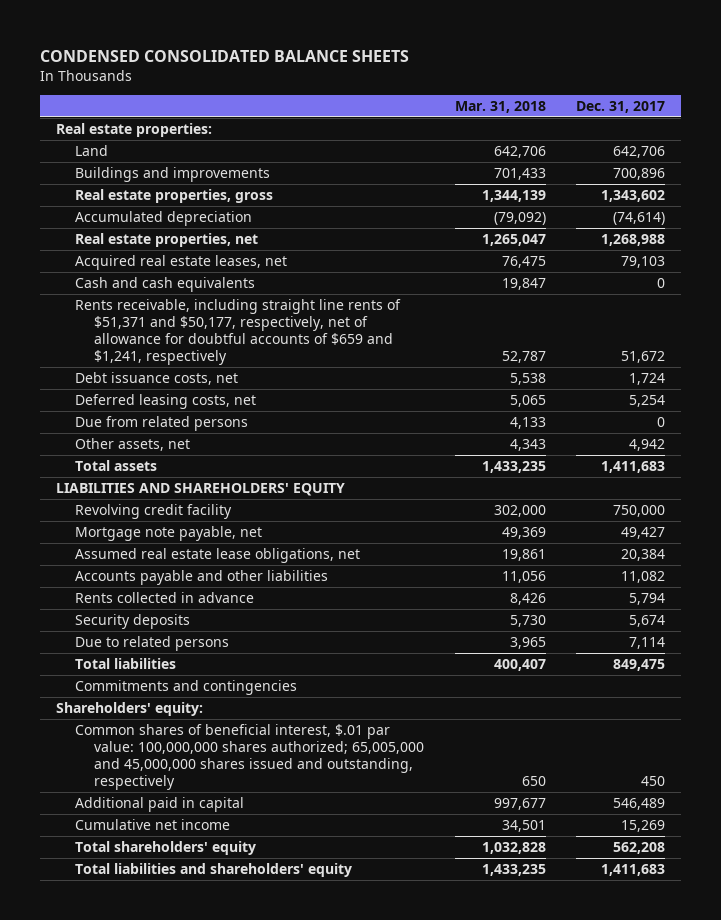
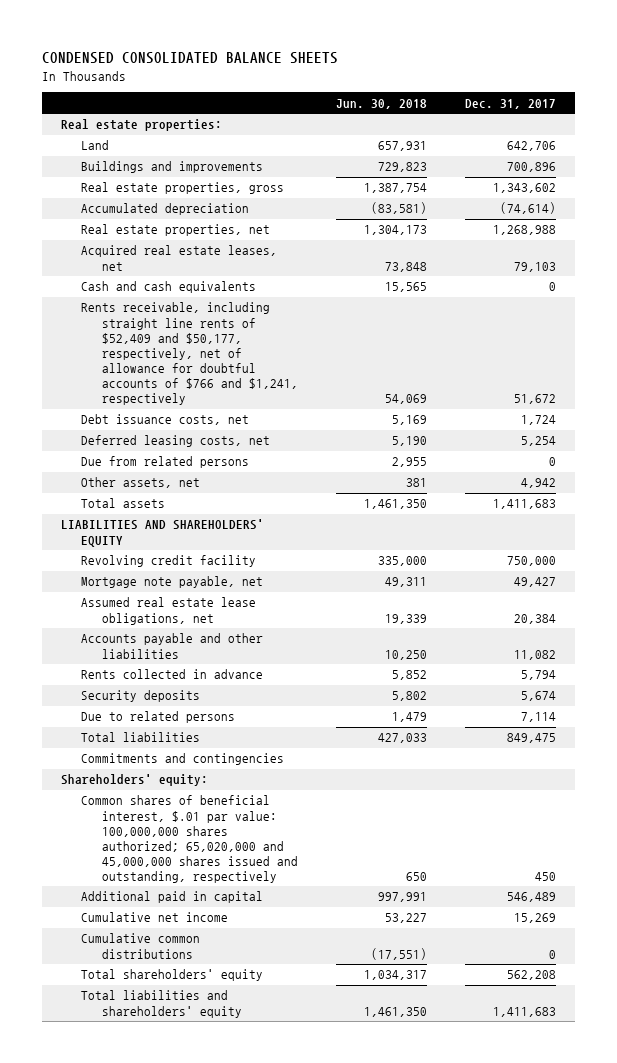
- | Mar. 31, 2018 | Dec. 31, 2017
+ | Jun. 30, 2018 | Dec. 31, 2017
- Rents receivable, including straight line rents of $51,371 and $50,177, respectively, net of allowance for doubtful accounts of $659 and $1,241, respectively | 52,787 | 51,672
+ Rents receivable, including straight line rents of $52,409 and $50,177, respectively, net of allowance for doubtful accounts of $766 and $1,241, respectively | 54,069 | 51,672
- Common shares of beneficial interest, $.01 par value: 100,000,000 shares authorized; 65,005,000 and 45,000,000 shares issued and outstanding, respectively | 650 | 450
+ Common shares of beneficial interest, $.01 par value: 100,000,000 shares authorized; 65,020,000 and 45,000,000 shares issued and outstanding, respectively | 650 | 450
+ Cumulative common distributions | (17,551) | 0

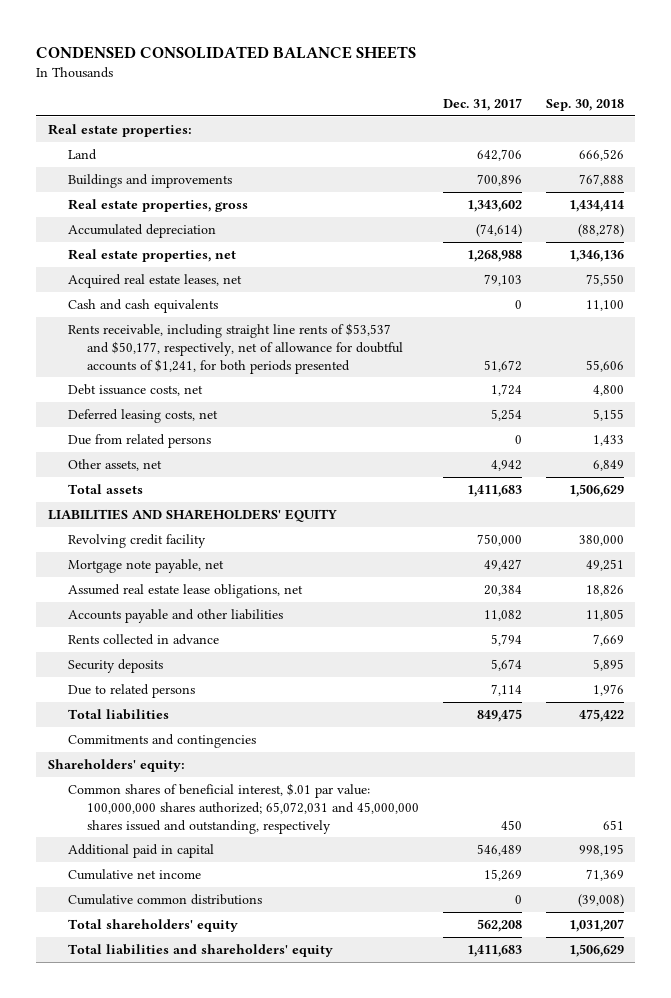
- | Jun. 30, 2018 | Dec. 31, 2017
+ | Dec. 31, 2017 | Sep. 30, 2018
- Rents receivable, including straight line rents of $52,409 and $50,177, respectively, net of allowance for doubtful accounts of $766 and $1,241, respectively | 54,069 | 51,672
+ Rents receivable, including straight line rents of $53,537 and $50,177, respectively, net of allowance for doubtful accounts of $1,241, for both periods presented | 51,672 | 55,606
- Common shares of beneficial interest, $.01 par value: 100,000,000 shares authorized; 65,020,000 and 45,000,000 shares issued and outstanding, respectively | 650 | 450
+ Common shares of beneficial interest, $.01 par value: 100,000,000 shares authorized; 65,072,031 and 45,000,000 shares issued and outstanding, respectively | 450 | 651

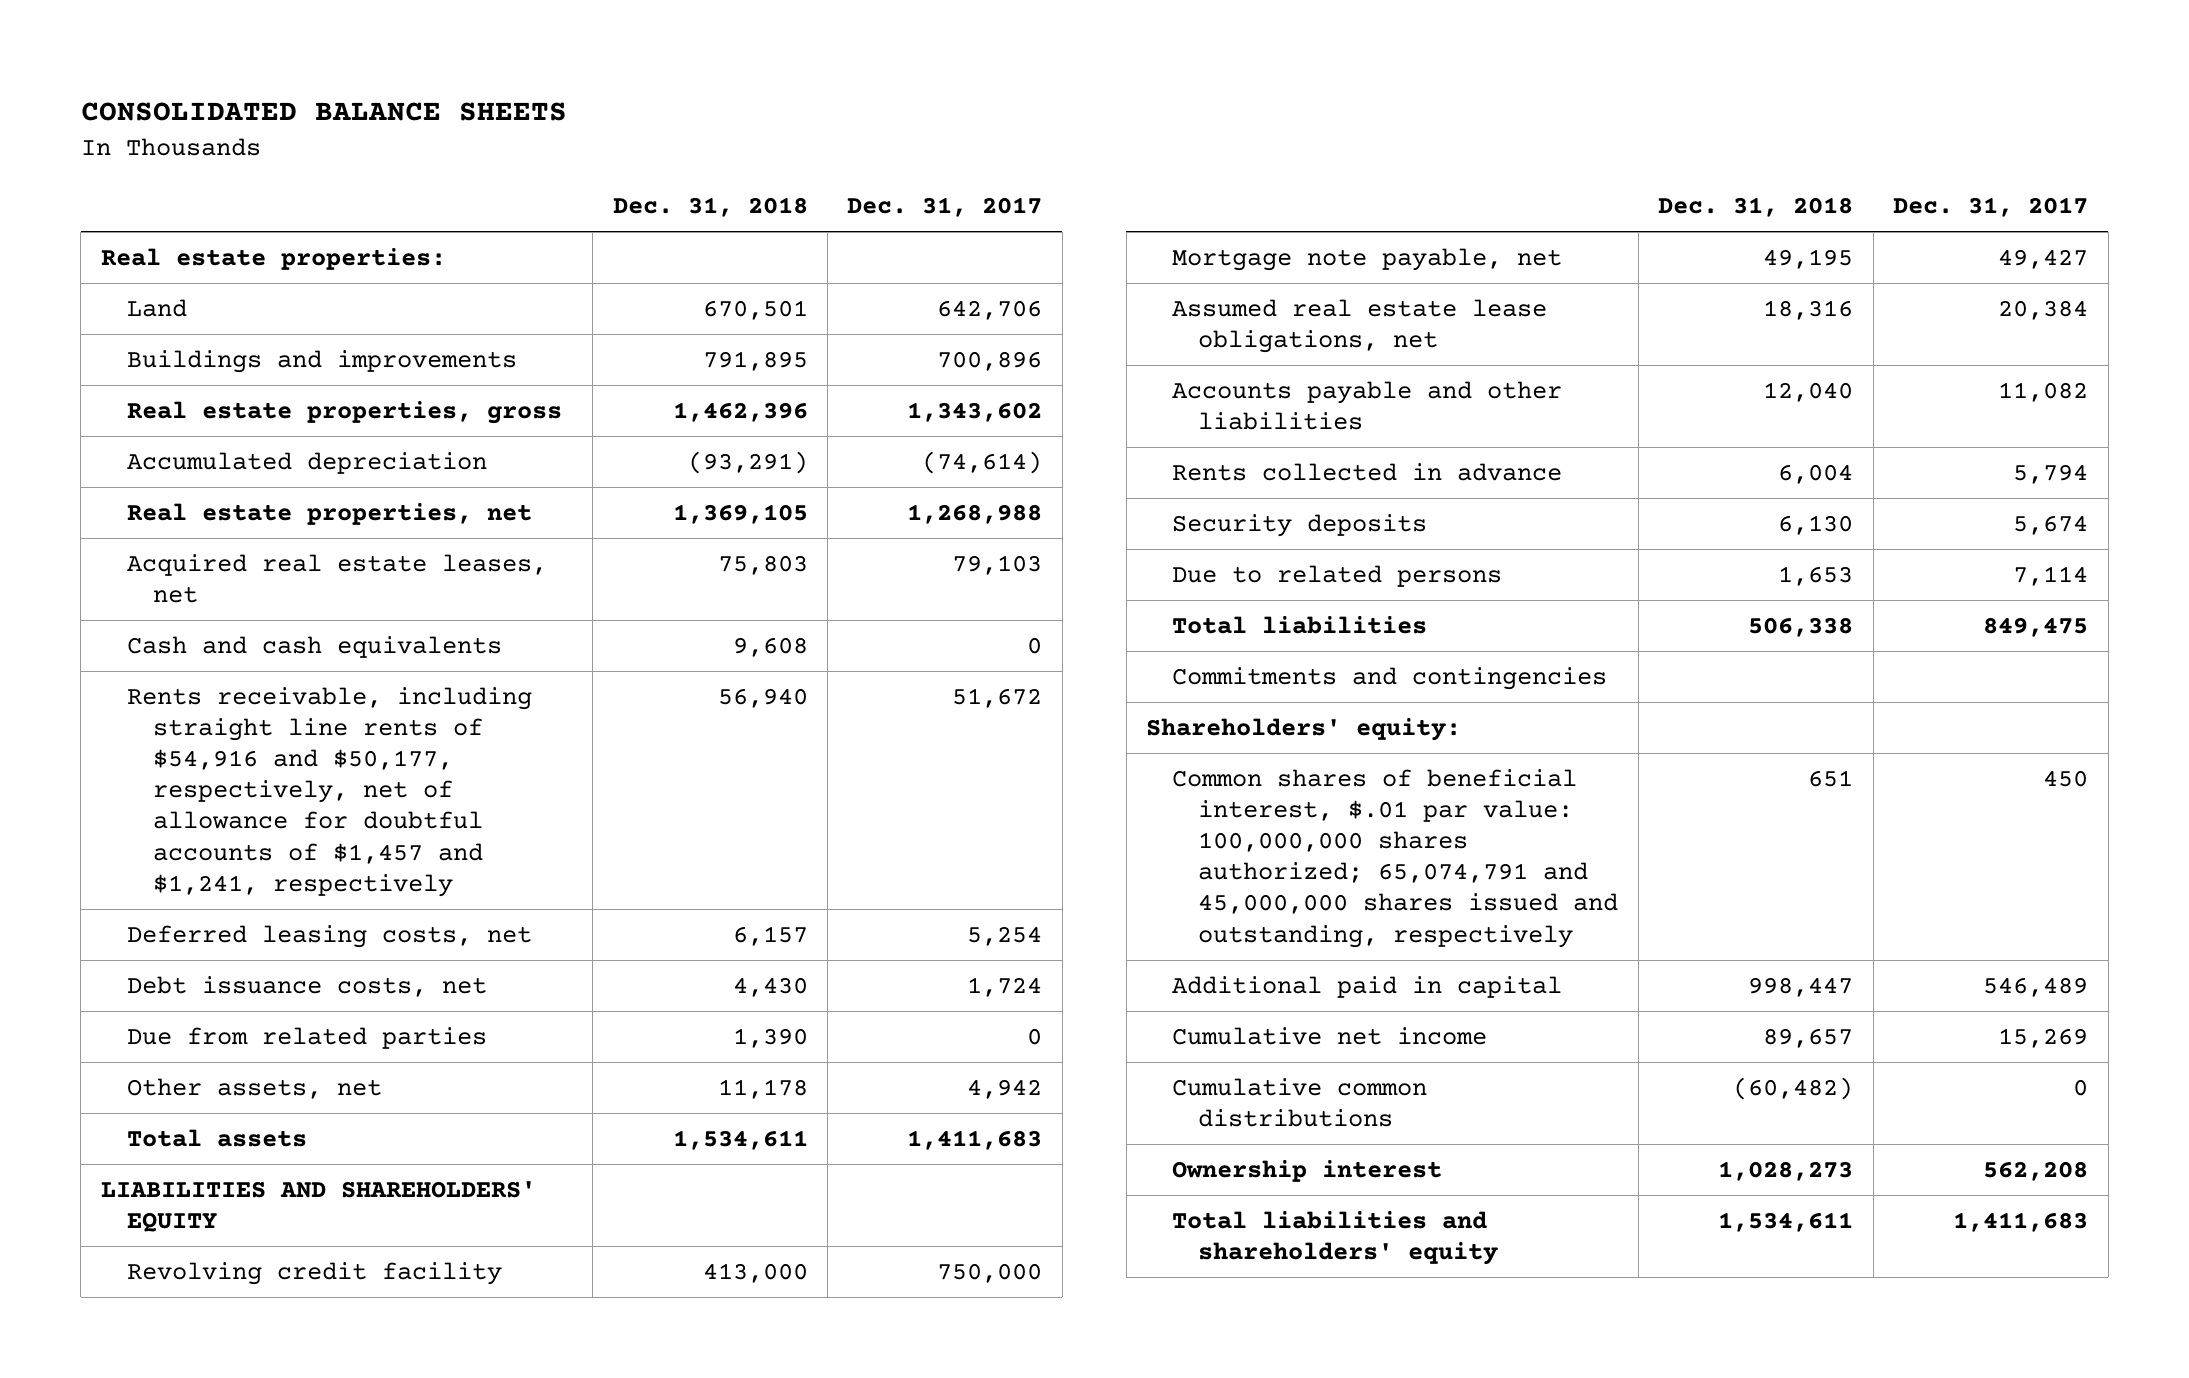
- CONDENSED CONSOLIDATED BALANCE SHEETS
+ CONSOLIDATED BALANCE SHEETS
- | Dec. 31, 2017 | Sep. 30, 2018
+ | Dec. 31, 2018 | Dec. 31, 2017
- Rents receivable, including straight line rents of $53,537 and $50,177, respectively, net of allowance for doubtful accounts of $1,241, for both periods presented | 51,672 | 55,606
+ Rents receivable, including straight line rents of $54,916 and $50,177, respectively, net of allowance for doubtful accounts of $1,457 and $1,241, respectively | 56,940 | 51,672
- Due from related persons | 0 | 1,433
moved down: Debt issuance costs, net | 4,430 | 1,724
+ Due from related parties | 1,390 | 0
- Common shares of beneficial interest, $.01 par value: 100,000,000 shares authorized; 65,072,031 and 45,000,000 shares issued and outstanding, respectively | 450 | 651
+ Common shares of beneficial interest, $.01 par value: 100,000,000 shares authorized; 65,074,791 and 45,000,000 shares issued and outstanding, respectively | 651 | 450
- Total shareholders' equity | 562,208 | 1,031,207
+ Ownership interest | 1,028,273 | 562,208

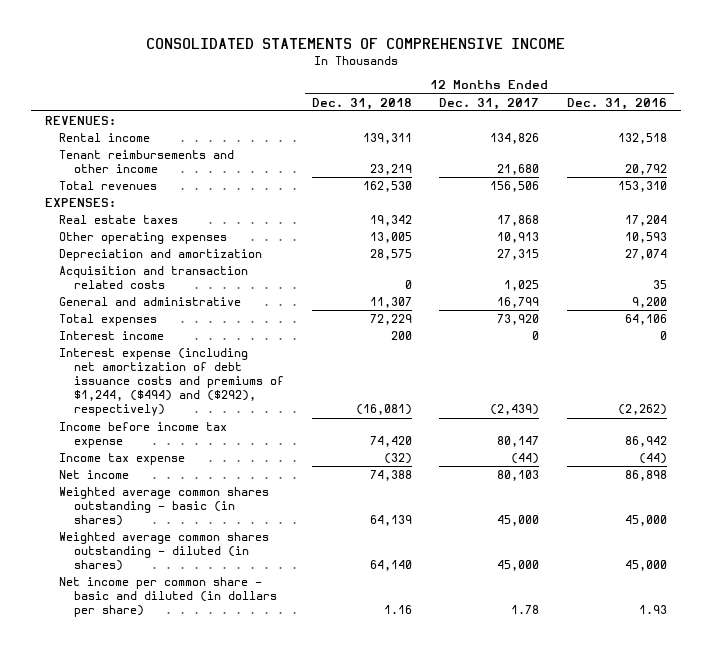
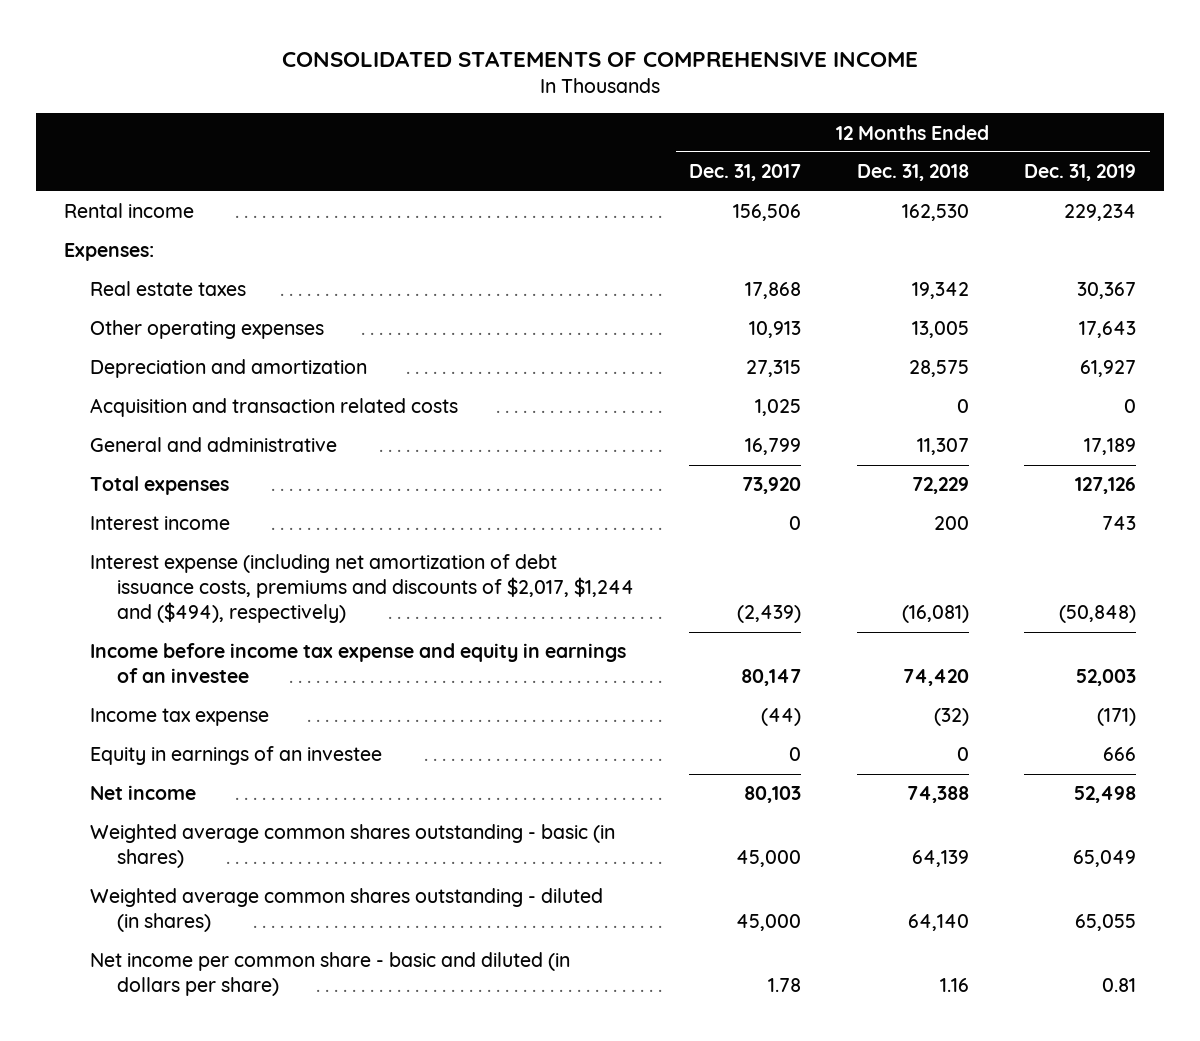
- | 12 Months Ended Dec. 31, 2018 | 12 Months Ended Dec. 31, 2017 | 12 Months Ended Dec. 31, 2016
+ | 12 Months Ended Dec. 31, 2017 | 12 Months Ended Dec. 31, 2018 | 12 Months Ended Dec. 31, 2019
- REVENUES:
- Rental income | 139,311 | 134,826 | 132,518
- Tenant reimbursements and other income | 23,219 | 21,680 | 20,792
- Total revenues | 162,530 | 156,506 | 153,310
- EXPENSES:
+ Rental income | 156,506 | 162,530 | 229,234
+ Expenses:
- Interest expense (including net amortization of debt issuance costs and premiums of $1,244, ($494) and ($292), respectively) | (16,081) | (2,439) | (2,262)
- Income before income tax expense | 74,420 | 80,147 | 86,942
+ Interest expense (including net amortization of debt issuance costs, premiums and discounts of $2,017, $1,244 and ($494), respectively) | (2,439) | (16,081) | (50,848)
+ Income before income tax expense and equity in earnings of an investee | 80,147 | 74,420 | 52,003
+ Equity in earnings of an investee | 0 | 0 | 666

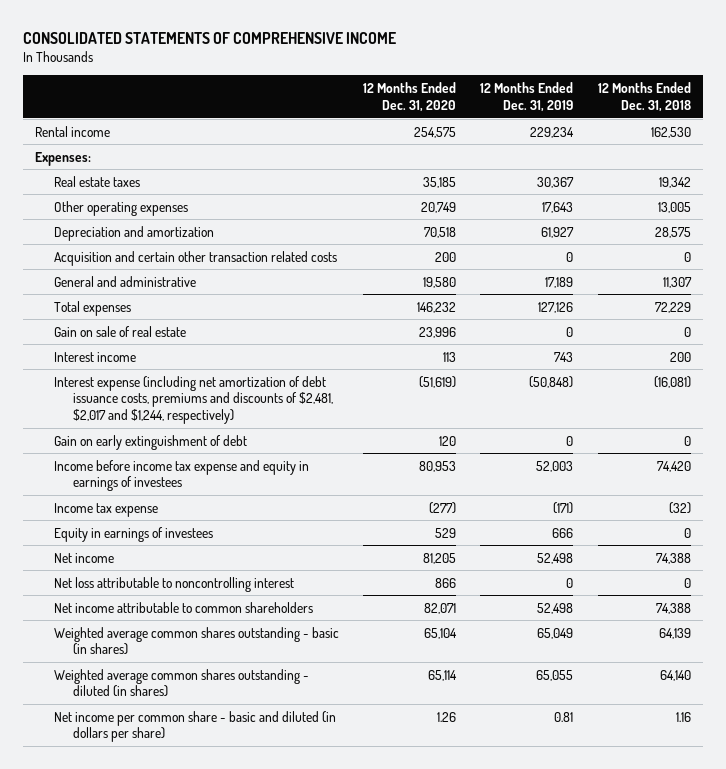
- | 12 Months Ended Dec. 31, 2017 | 12 Months Ended Dec. 31, 2018 | 12 Months Ended Dec. 31, 2019
+ | 12 Months Ended Dec. 31, 2020 | 12 Months Ended Dec. 31, 2019 | 12 Months Ended Dec. 31, 2018
- Acquisition and transaction related costs | 1,025 | 0 | 0
+ Acquisition and certain other transaction related costs | 200 | 0 | 0
+ Gain on sale of real estate | 23,996 | 0 | 0
- Interest expense (including net amortization of debt issuance costs, premiums and discounts of $2,017, $1,244 and ($494), respectively) | (2,439) | (16,081) | (50,848)
- Income before income tax expense and equity in earnings of an investee | 80,147 | 74,420 | 52,003
+ Interest expense (including net amortization of debt issuance costs, premiums and discounts of $2,481, $2,017 and $1,244, respectively) | (51,619) | (50,848) | (16,081)
+ Gain on early extinguishment of debt | 120 | 0 | 0
+ Income before income tax expense and equity in earnings of investees | 80,953 | 52,003 | 74,420
- Equity in earnings of an investee | 0 | 0 | 666
+ Equity in earnings of investees | 529 | 666 | 0
+ Net loss attributable to noncontrolling interest | 866 | 0 | 0
+ Net income attributable to common shareholders | 82,071 | 52,498 | 74,388

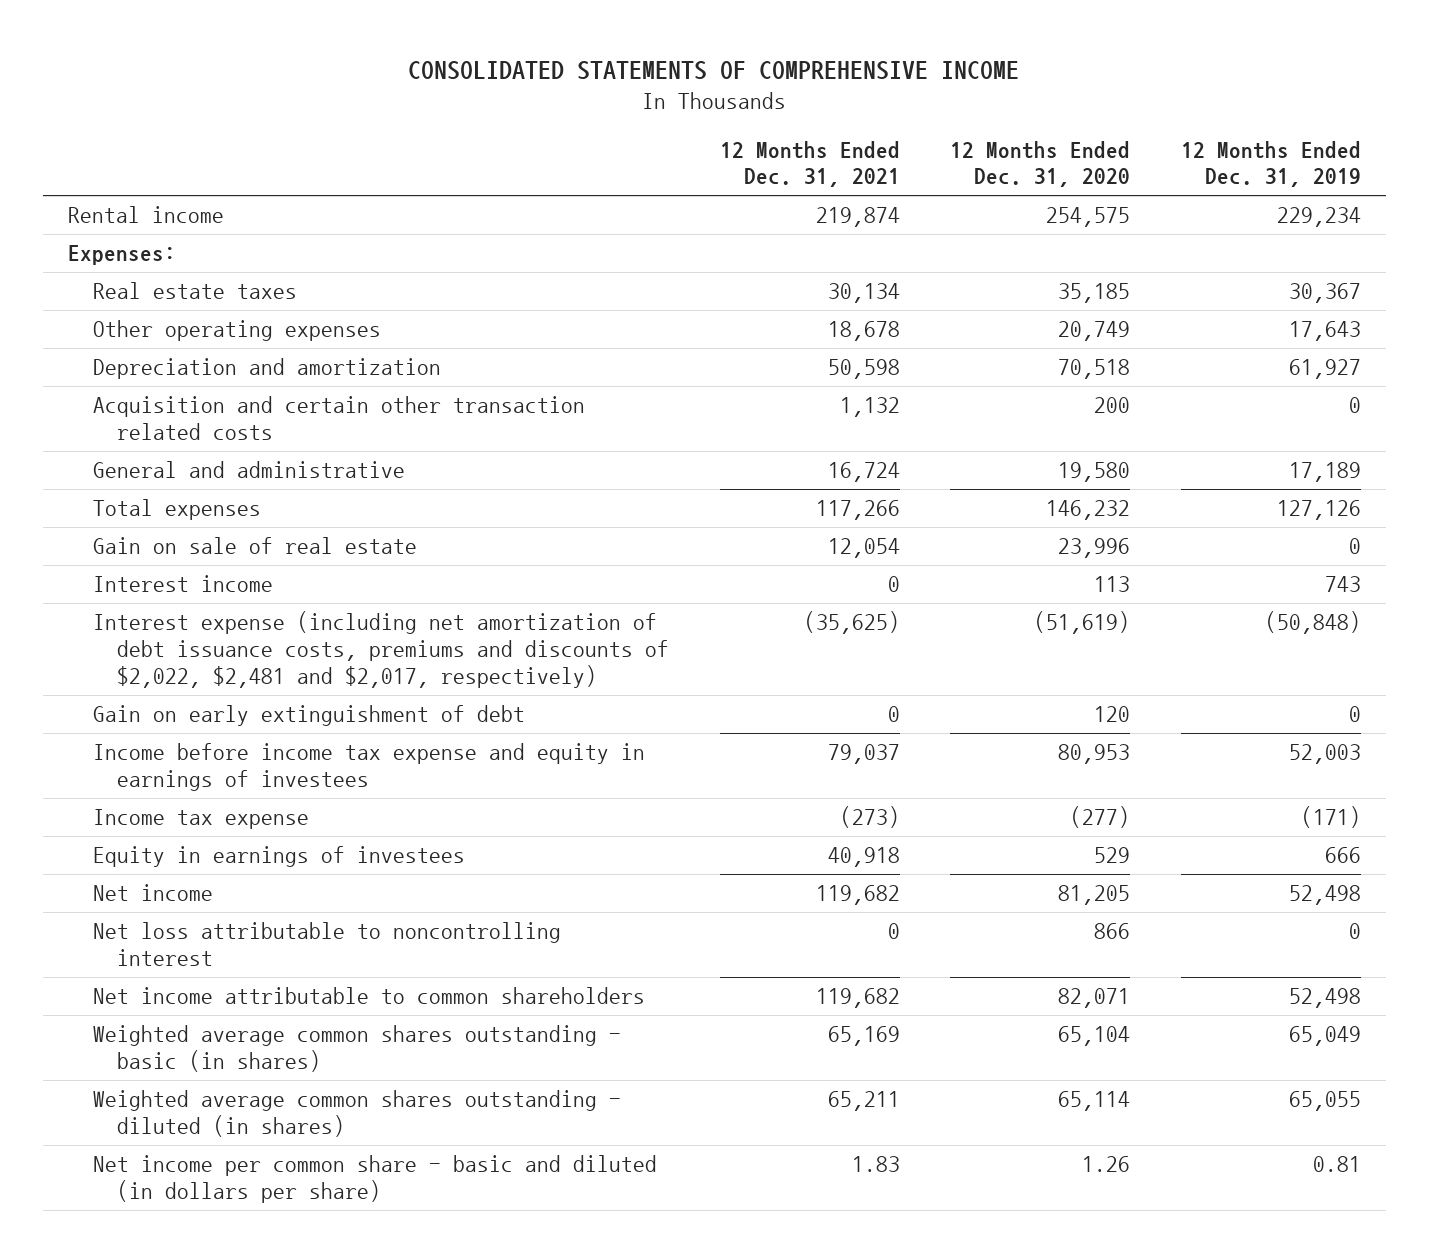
- | 12 Months Ended Dec. 31, 2020 | 12 Months Ended Dec. 31, 2019 | 12 Months Ended Dec. 31, 2018
+ | 12 Months Ended Dec. 31, 2021 | 12 Months Ended Dec. 31, 2020 | 12 Months Ended Dec. 31, 2019
- Interest expense (including net amortization of debt issuance costs, premiums and discounts of $2,481, $2,017 and $1,244, respectively) | (51,619) | (50,848) | (16,081)
+ Interest expense (including net amortization of debt issuance costs, premiums and discounts of $2,022, $2,481 and $2,017, respectively) | (35,625) | (51,619) | (50,848)

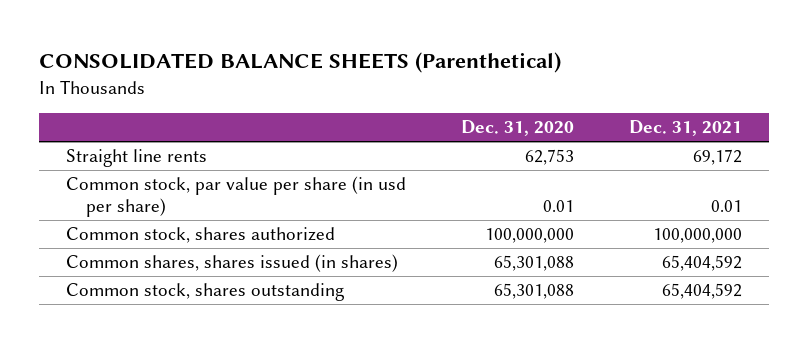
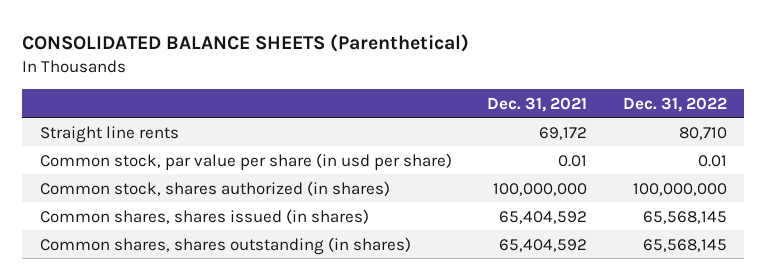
- | Dec. 31, 2020 | Dec. 31, 2021
+ | Dec. 31, 2021 | Dec. 31, 2022
- Common stock, shares authorized | 100,000,000 | 100,000,000
+ Common stock, shares authorized (in shares) | 100,000,000 | 100,000,000
- Common stock, shares outstanding | 65,301,088 | 65,404,592
+ Common shares, shares outstanding (in shares) | 65,404,592 | 65,568,145

